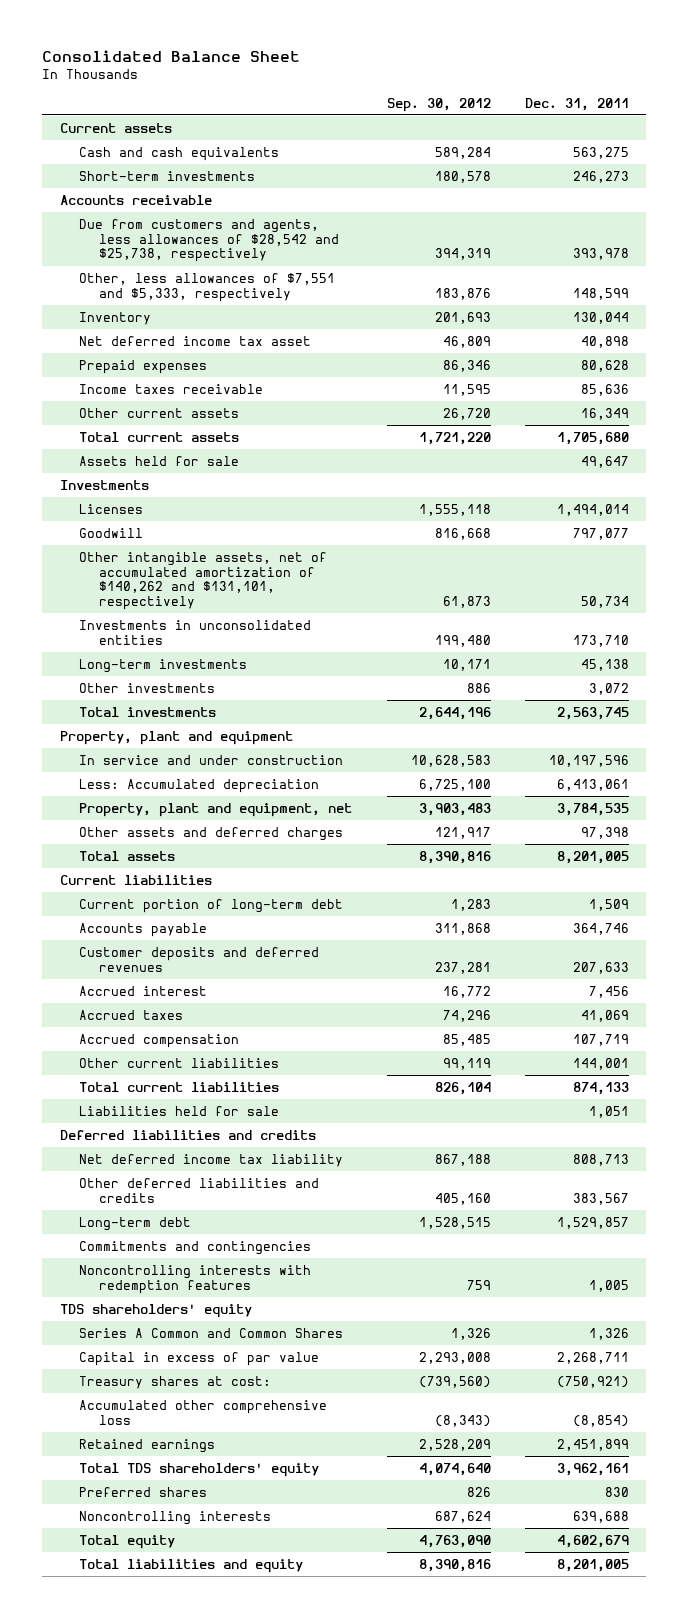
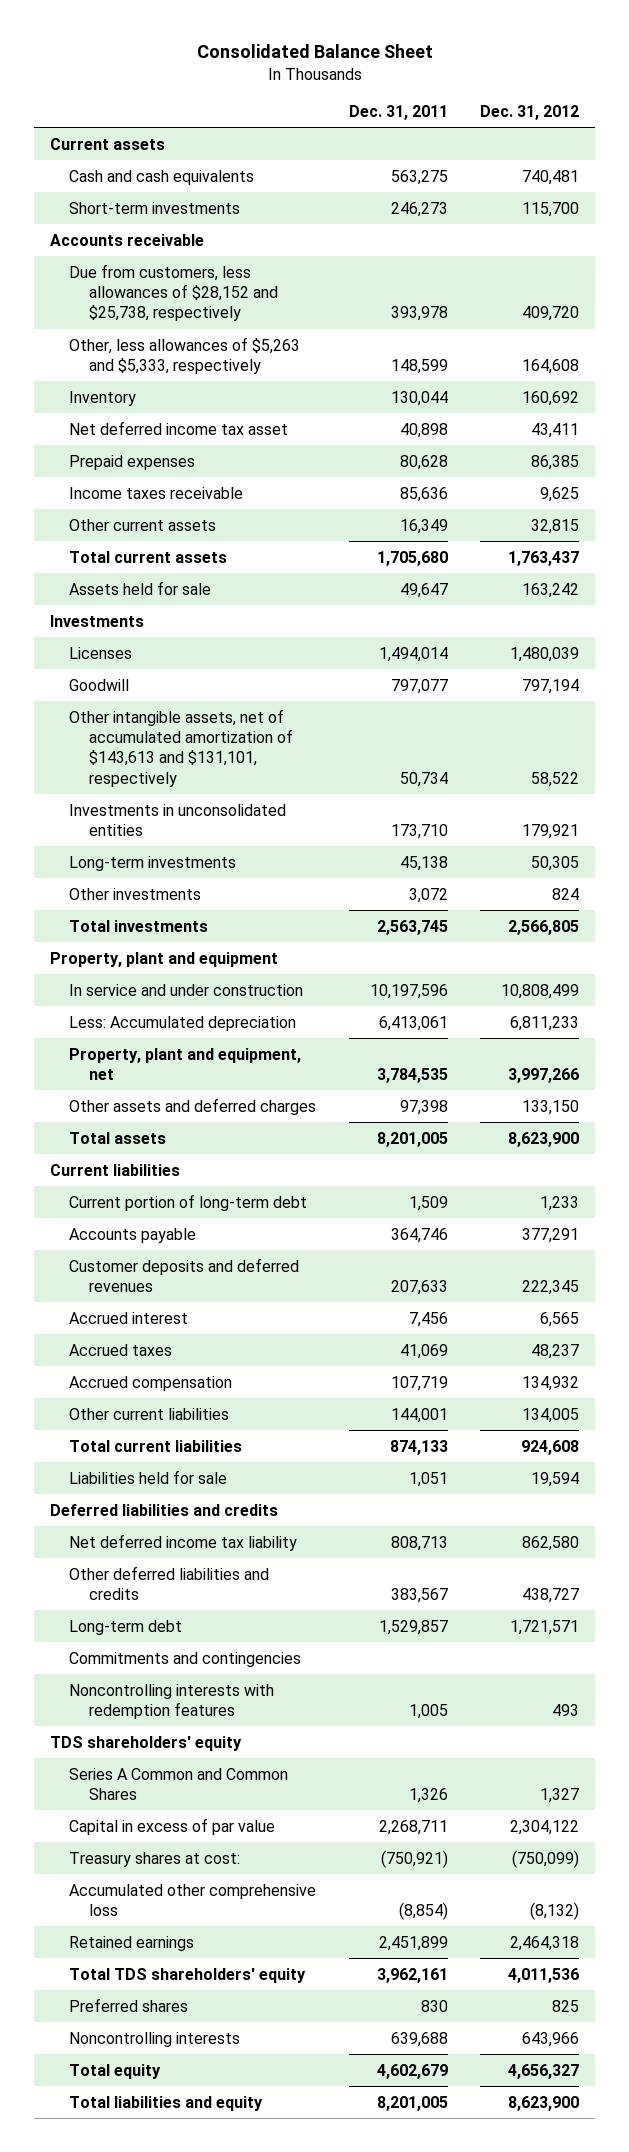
- | Sep. 30, 2012 | Dec. 31, 2011
+ | Dec. 31, 2011 | Dec. 31, 2012
- Due from customers and agents, less allowances of $28,542 and $25,738, respectively | 394,319 | 393,978
- Other, less allowances of $7,551 and $5,333, respectively | 183,876 | 148,599
+ Due from customers, less allowances of $28,152 and $25,738, respectively | 393,978 | 409,720
+ Other, less allowances of $5,263 and $5,333, respectively | 148,599 | 164,608
- Other intangible assets, net of accumulated amortization of $140,262 and $131,101, respectively | 61,873 | 50,734
+ Other intangible assets, net of accumulated amortization of $143,613 and $131,101, respectively | 50,734 | 58,522

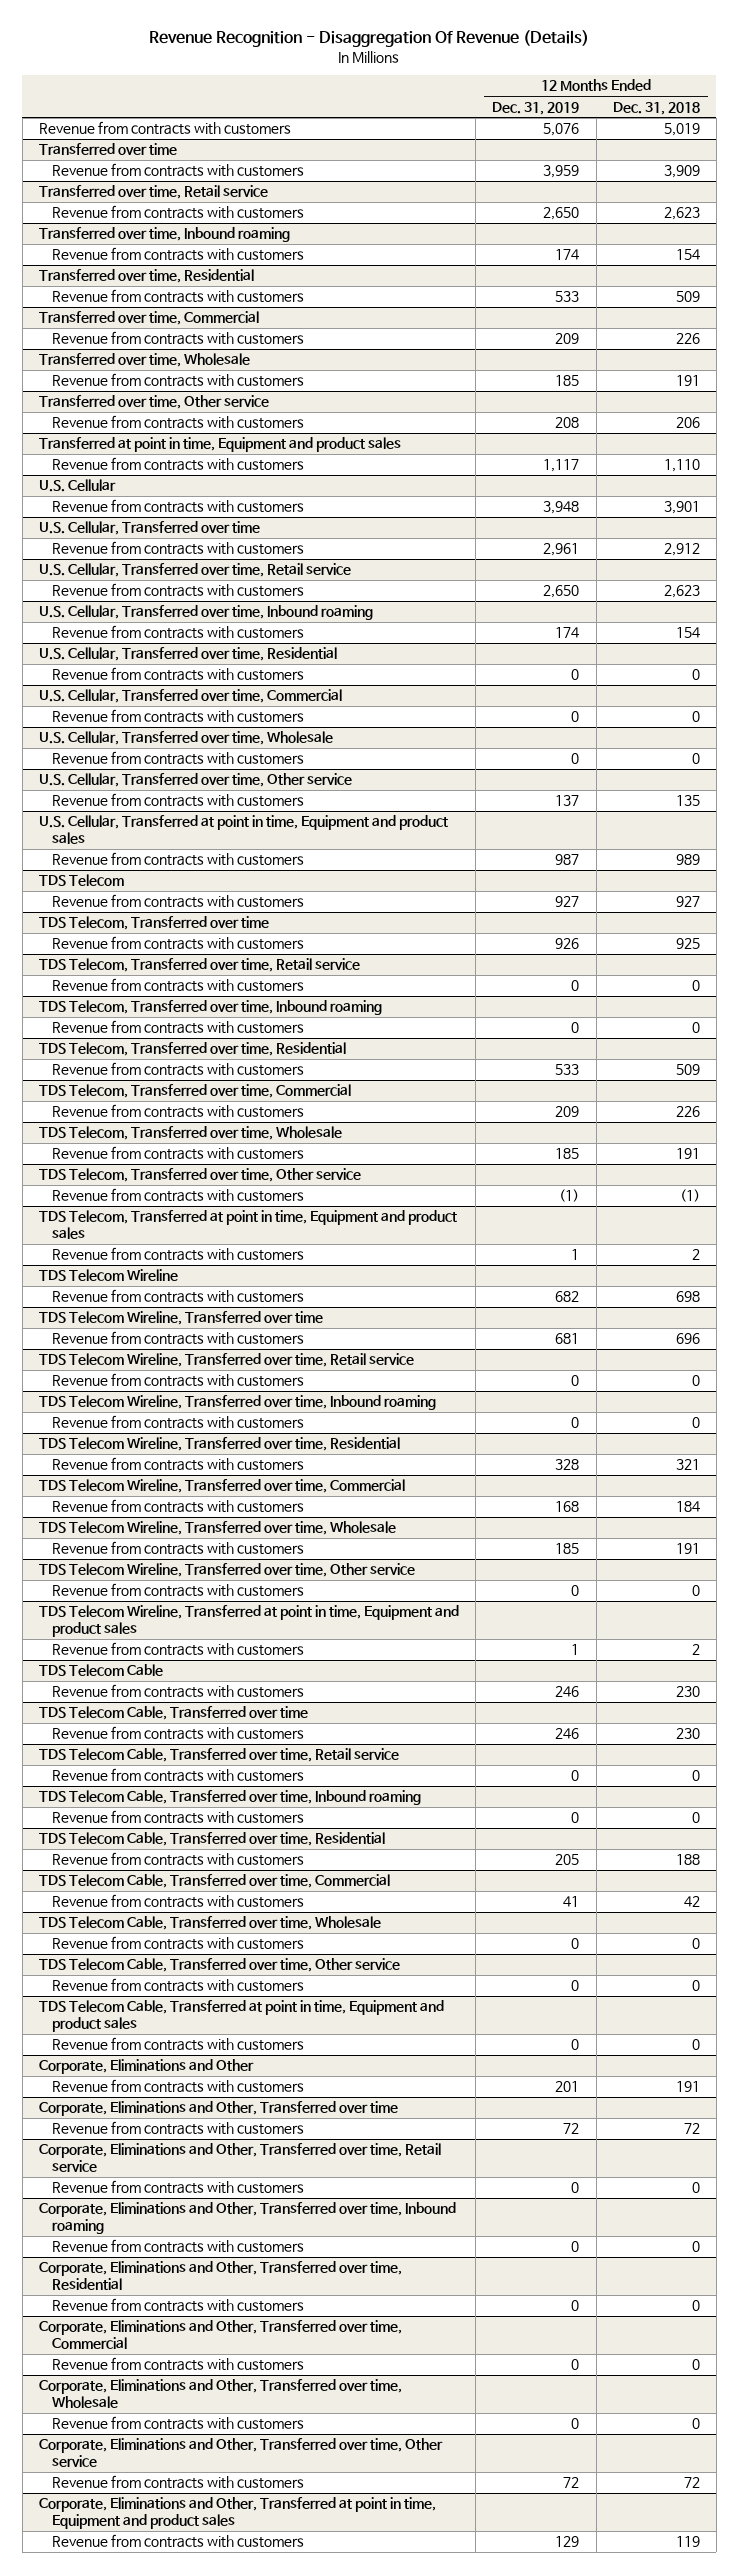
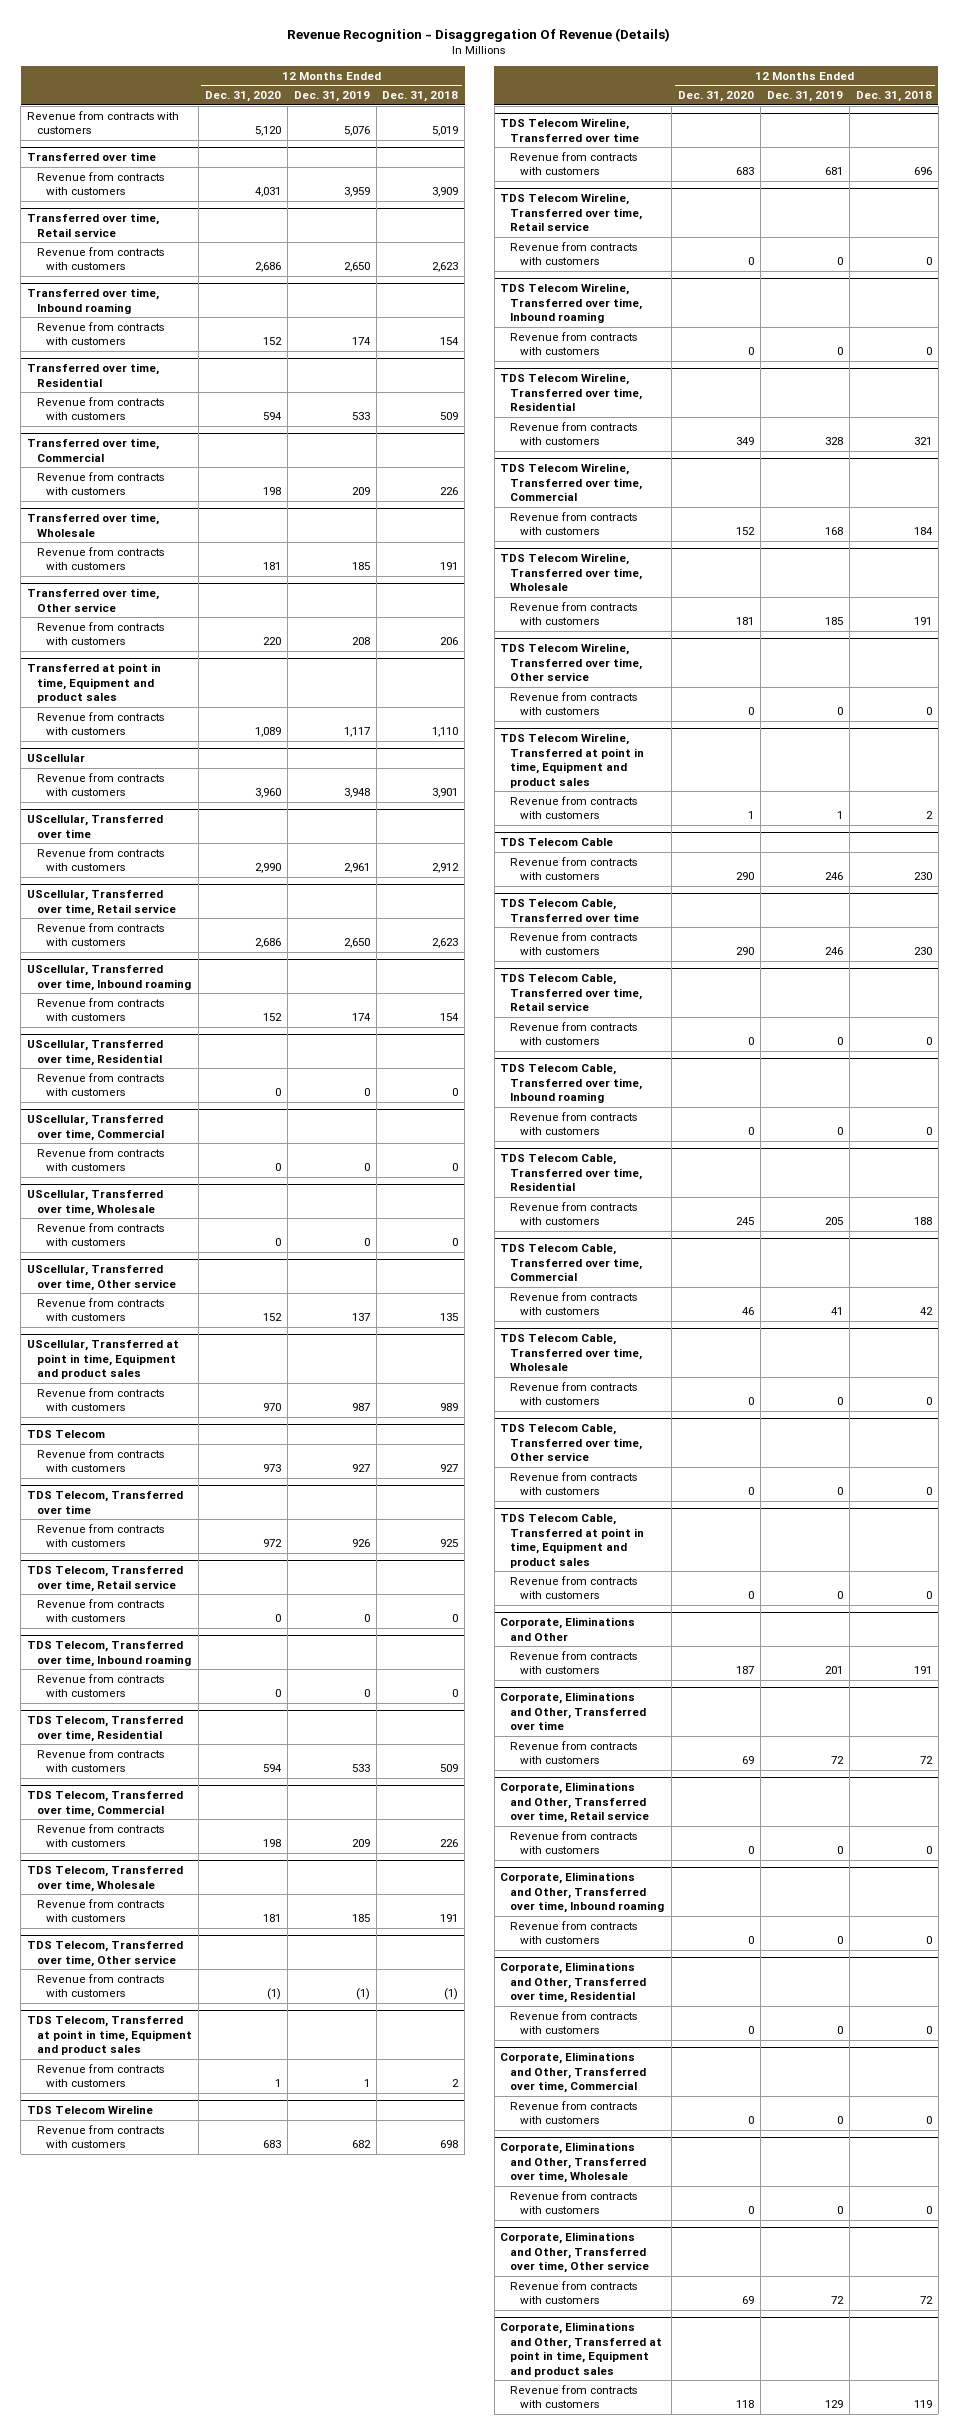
- | 12 Months Ended Dec. 31, 2019 | 12 Months Ended Dec. 31, 2018
+ | 12 Months Ended Dec. 31, 2020 | 12 Months Ended Dec. 31, 2019 | 12 Months Ended Dec. 31, 2018
- U.S. Cellular
+ UScellular
- U.S. Cellular, Transferred over time
+ UScellular, Transferred over time
- U.S. Cellular, Transferred over time, Retail service
+ UScellular, Transferred over time, Retail service
- U.S. Cellular, Transferred over time, Inbound roaming
+ UScellular, Transferred over time, Inbound roaming
- U.S. Cellular, Transferred over time, Residential
+ UScellular, Transferred over time, Residential
- U.S. Cellular, Transferred over time, Commercial
+ UScellular, Transferred over time, Commercial
- U.S. Cellular, Transferred over time, Wholesale
+ UScellular, Transferred over time, Wholesale
- U.S. Cellular, Transferred over time, Other service
+ UScellular, Transferred over time, Other service
- U.S. Cellular, Transferred at point in time, Equipment and product sales
+ UScellular, Transferred at point in time, Equipment and product sales

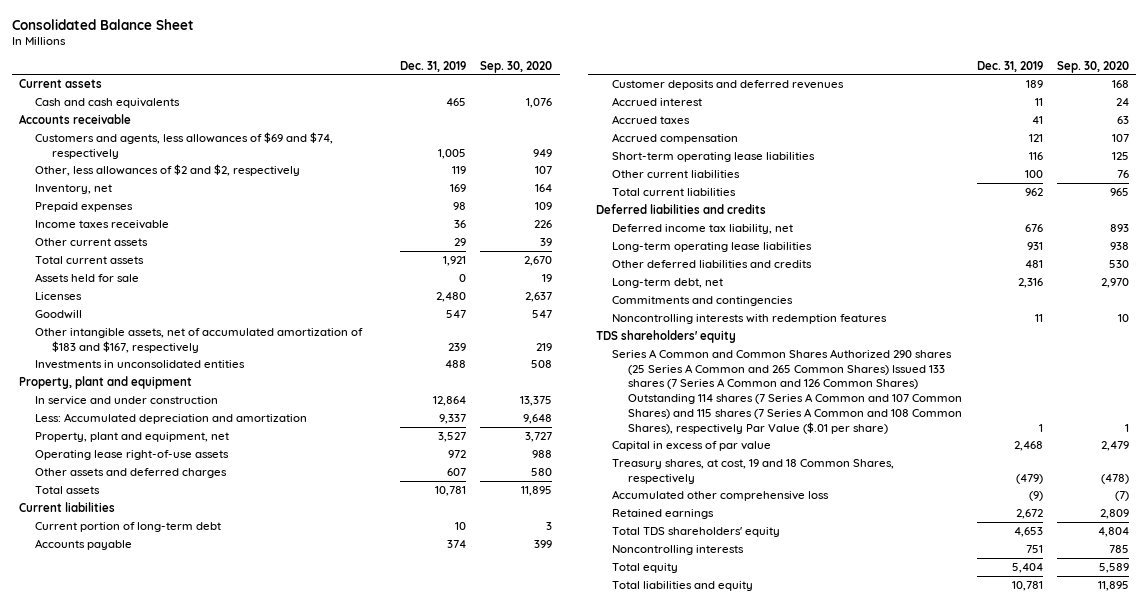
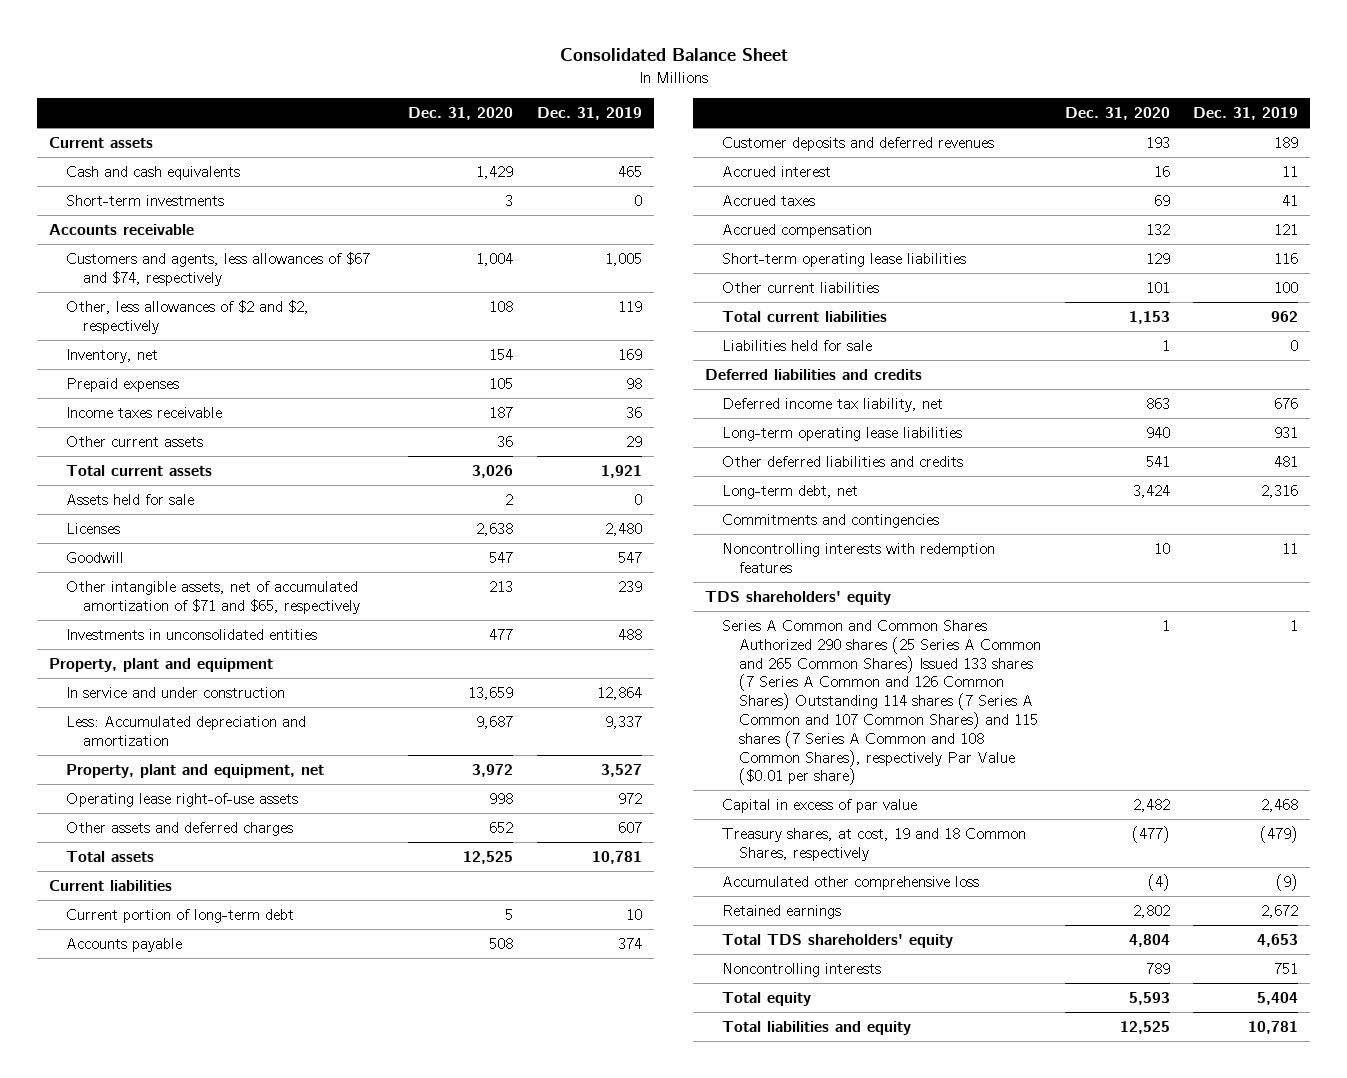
- | Dec. 31, 2019 | Sep. 30, 2020
+ | Dec. 31, 2020 | Dec. 31, 2019
+ Short-term investments | 3 | 0
- Customers and agents, less allowances of $69 and $74, respectively | 1,005 | 949
+ Customers and agents, less allowances of $67 and $74, respectively | 1,004 | 1,005
- Other intangible assets, net of accumulated amortization of $183 and $167, respectively | 239 | 219
+ Other intangible assets, net of accumulated amortization of $71 and $65, respectively | 213 | 239
+ Liabilities held for sale | 1 | 0
- Series A Common and Common Shares Authorized 290 shares (25 Series A Common and 265 Common Shares) Issued 133 shares (7 Series A Common and 126 Common Shares) Outstanding 114 shares (7 Series A Common and 107 Common Shares) and 115 shares (7 Series A Common and 108 Common Shares), respectively Par Value ($.01 per share) | 1 | 1
+ Series A Common and Common Shares Authorized 290 shares (25 Series A Common and 265 Common Shares) Issued 133 shares (7 Series A Common and 126 Common Shares) Outstanding 114 shares (7 Series A Common and 107 Common Shares) and 115 shares (7 Series A Common and 108 Common Shares), respectively Par Value ($0.01 per share) | 1 | 1

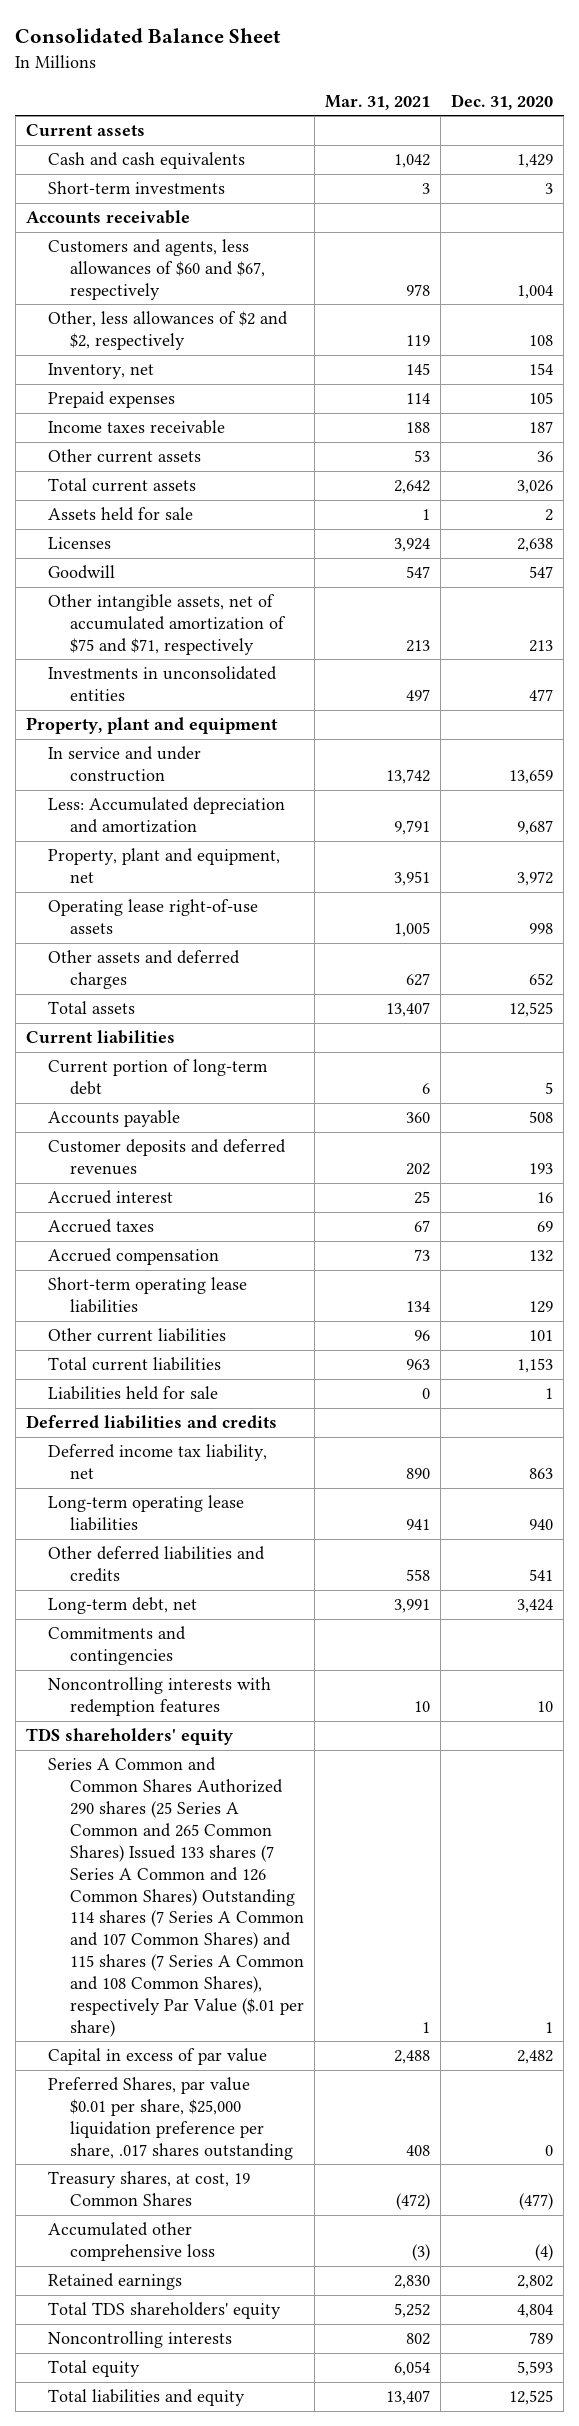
- | Dec. 31, 2020 | Dec. 31, 2019
+ | Mar. 31, 2021 | Dec. 31, 2020
- Customers and agents, less allowances of $67 and $74, respectively | 1,004 | 1,005
+ Customers and agents, less allowances of $60 and $67, respectively | 978 | 1,004
- Other intangible assets, net of accumulated amortization of $71 and $65, respectively | 213 | 239
+ Other intangible assets, net of accumulated amortization of $75 and $71, respectively | 213 | 213
- Series A Common and Common Shares Authorized 290 shares (25 Series A Common and 265 Common Shares) Issued 133 shares (7 Series A Common and 126 Common Shares) Outstanding 114 shares (7 Series A Common and 107 Common Shares) and 115 shares (7 Series A Common and 108 Common Shares), respectively Par Value ($0.01 per share) | 1 | 1
+ Series A Common and Common Shares Authorized 290 shares (25 Series A Common and 265 Common Shares) Issued 133 shares (7 Series A Common and 126 Common Shares) Outstanding 114 shares (7 Series A Common and 107 Common Shares) and 115 shares (7 Series A Common and 108 Common Shares), respectively Par Value ($.01 per share) | 1 | 1
- Treasury shares, at cost, 19 and 18 Common Shares, respectively | (477) | (479)
+ Preferred Shares, par value $0.01 per share, $25,000 liquidation preference per share, .017 shares outstanding | 408 | 0
+ Treasury shares, at cost, 19 Common Shares | (472) | (477)

